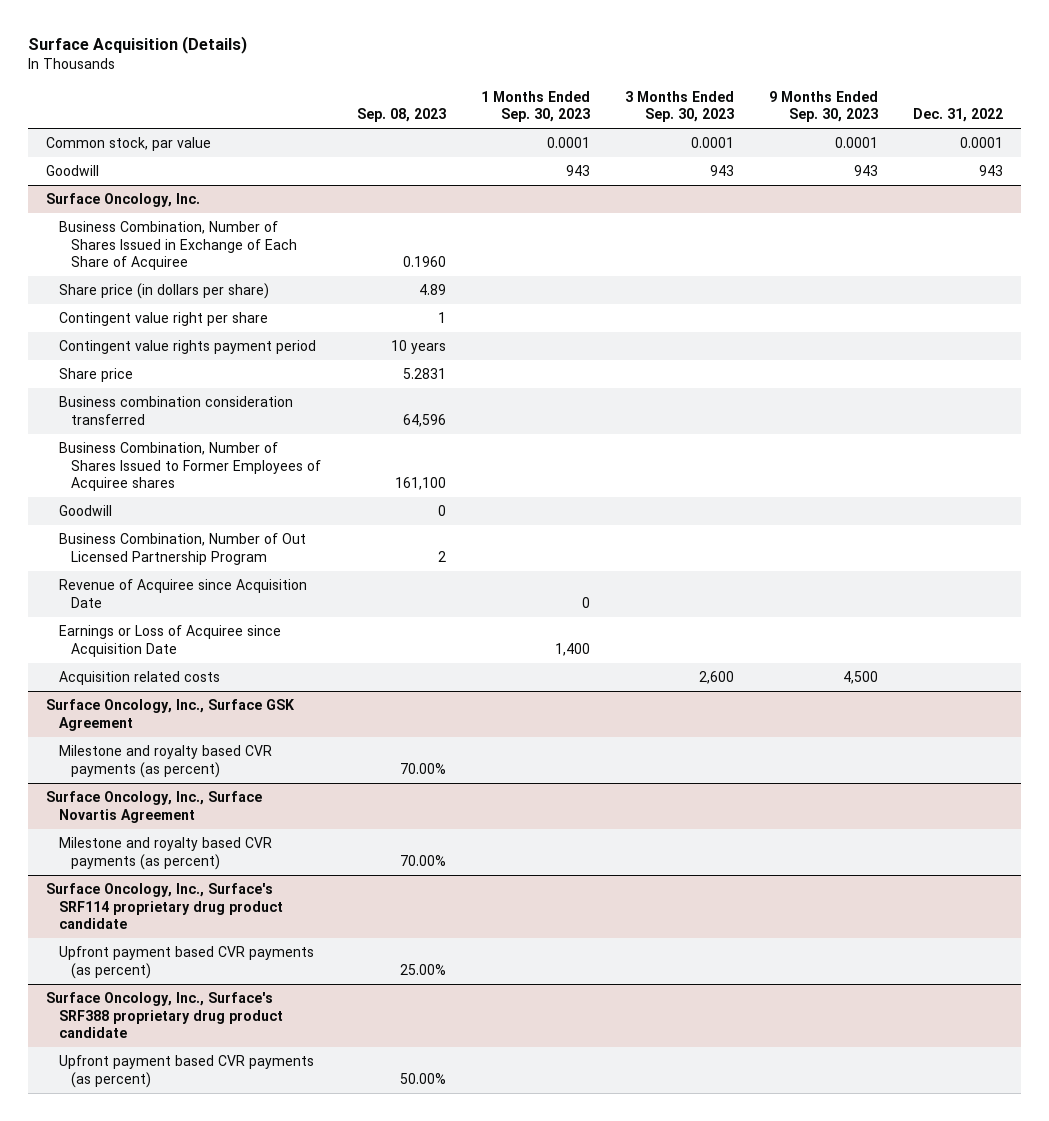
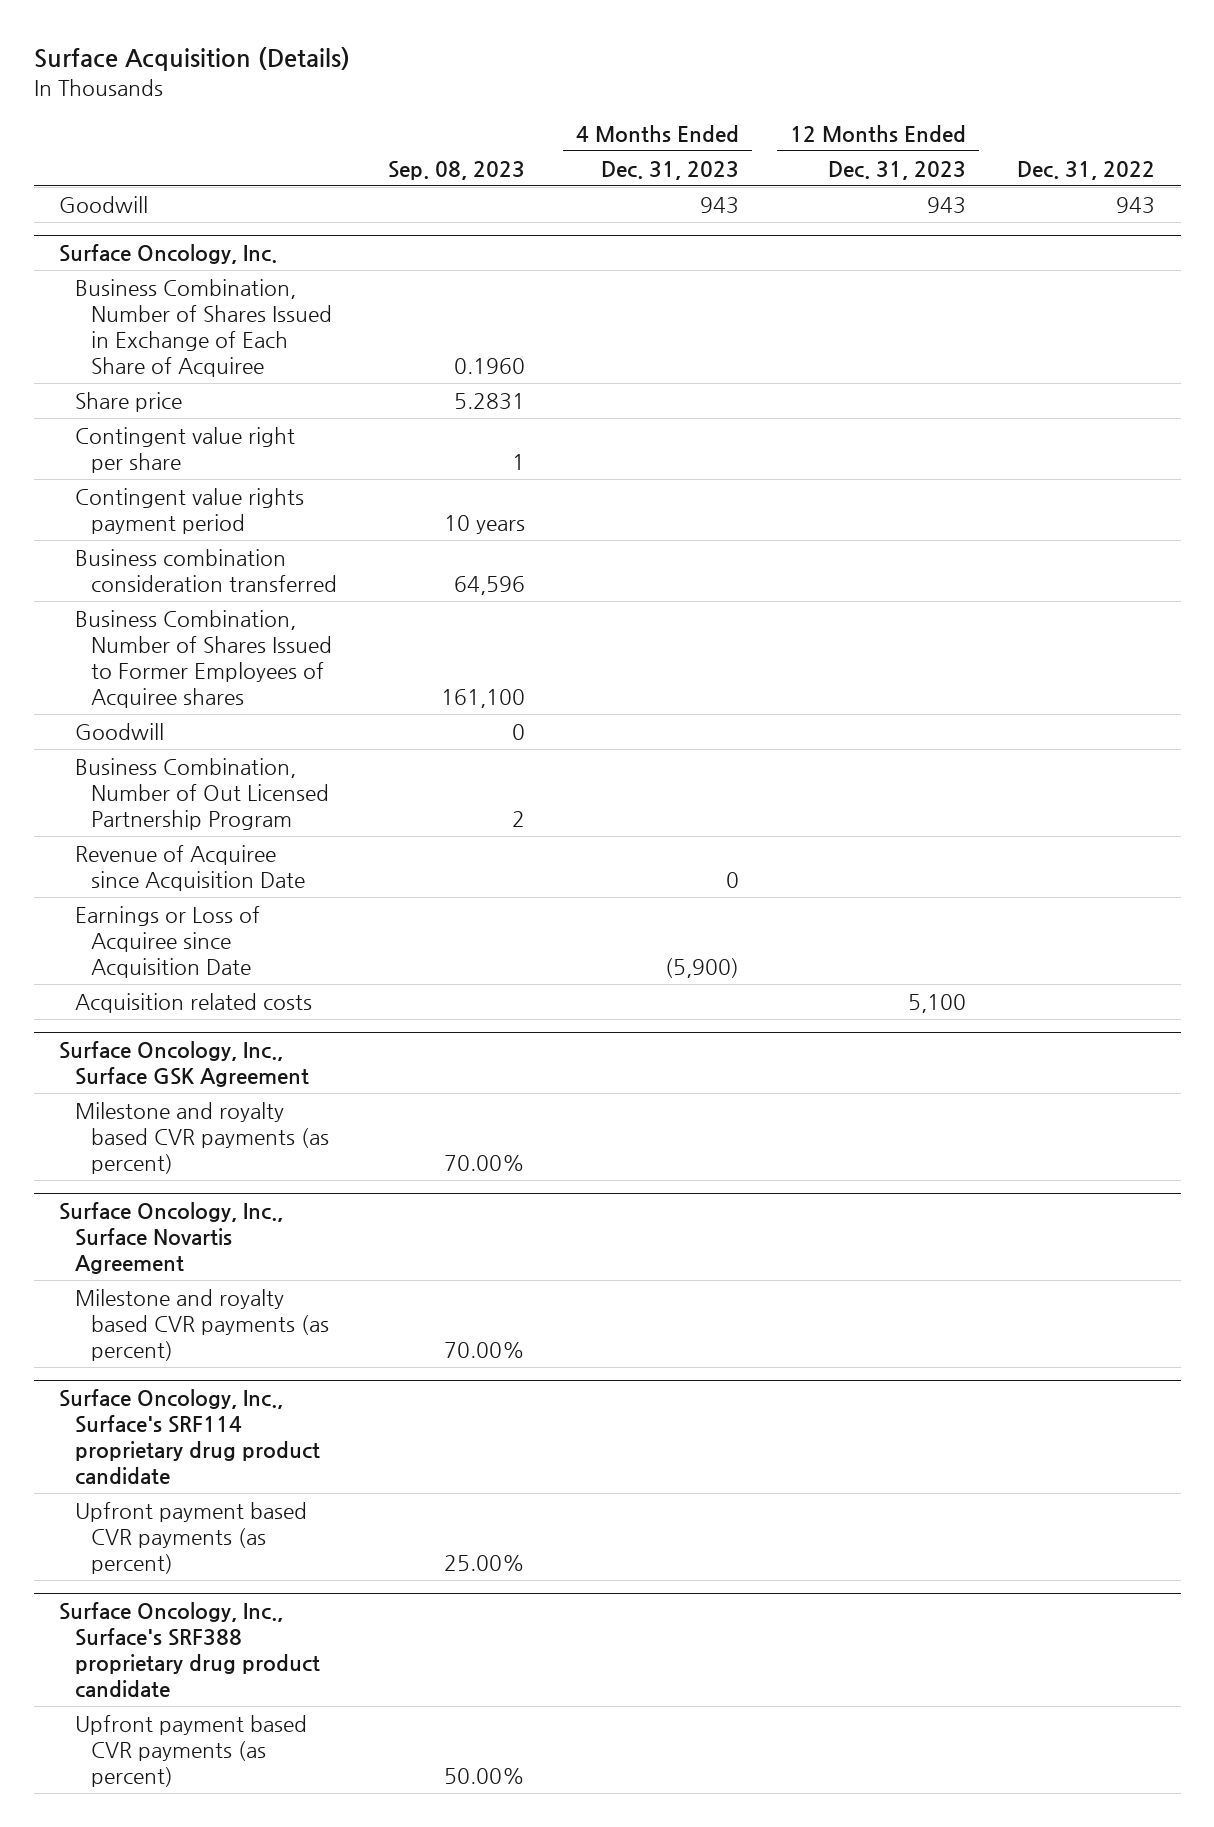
- | Sep. 08, 2023 | 1 Months Ended Sep. 30, 2023 | 3 Months Ended Sep. 30, 2023 | 9 Months Ended Sep. 30, 2023 | Dec. 31, 2022
+ | Sep. 08, 2023 | 4 Months Ended Dec. 31, 2023 | 12 Months Ended Dec. 31, 2023 | Dec. 31, 2022
- Common stock, par value | | 0.0001 | 0.0001 | 0.0001 | 0.0001
@ Surface Oncology, Inc.
- Share price (in dollars per share) | 4.89 | | | |
moved up: Share price | 5.2831 | | |

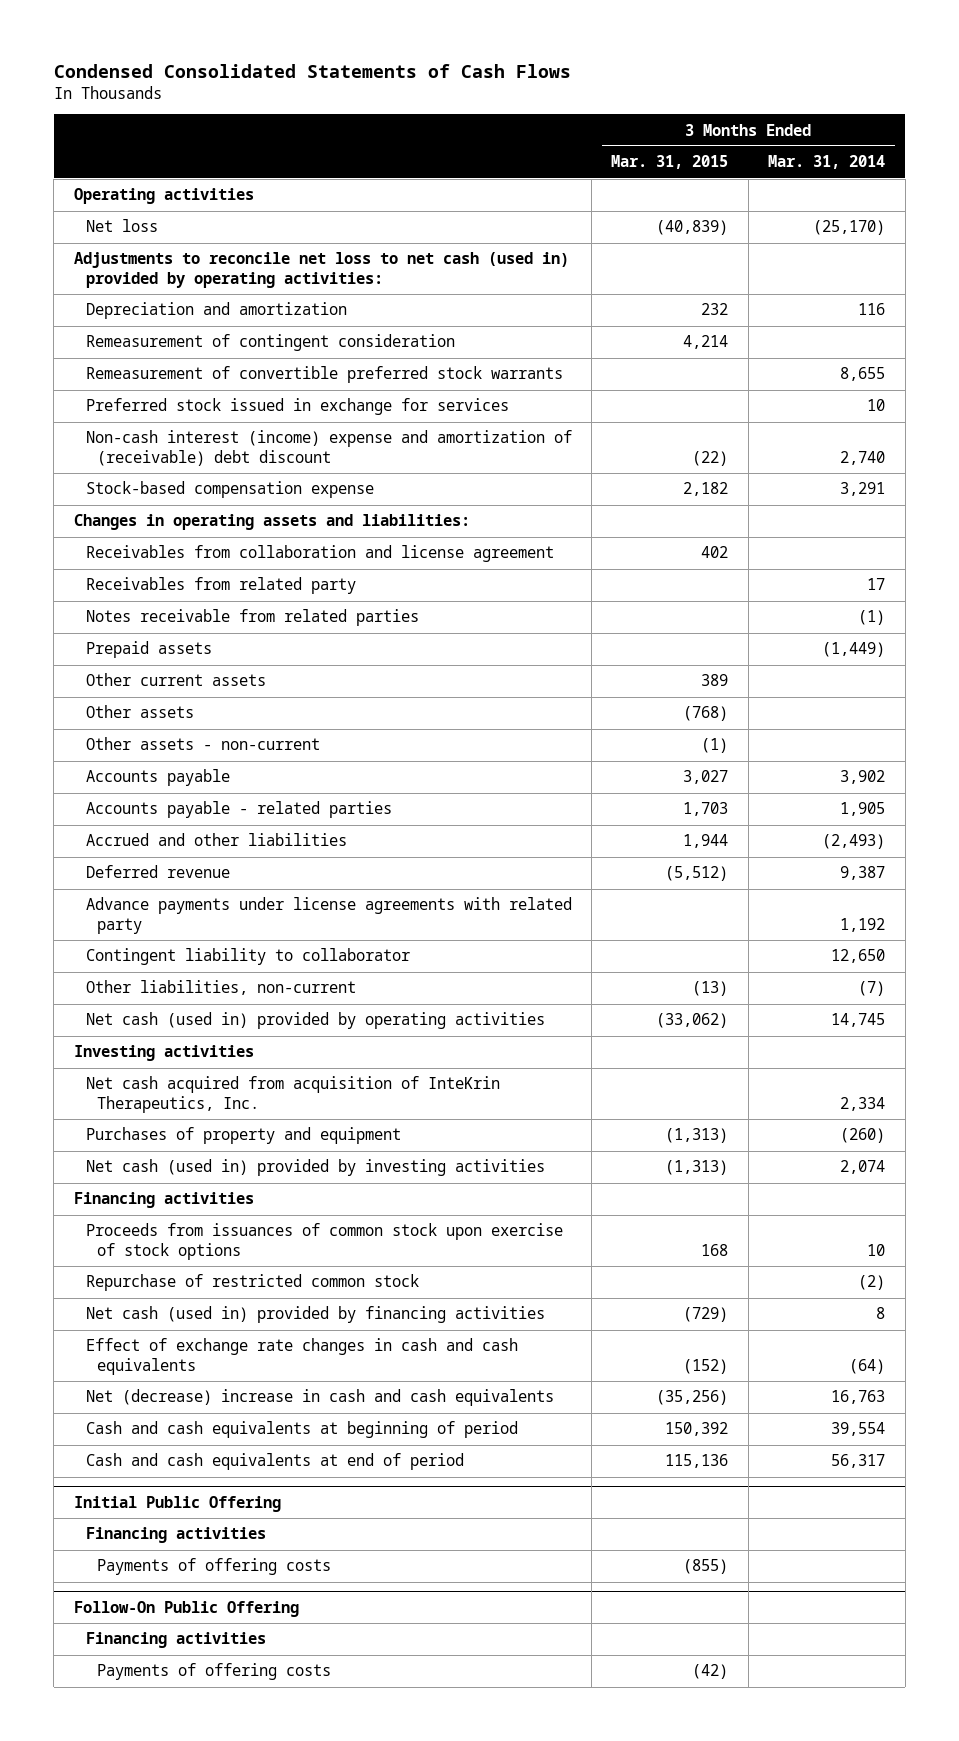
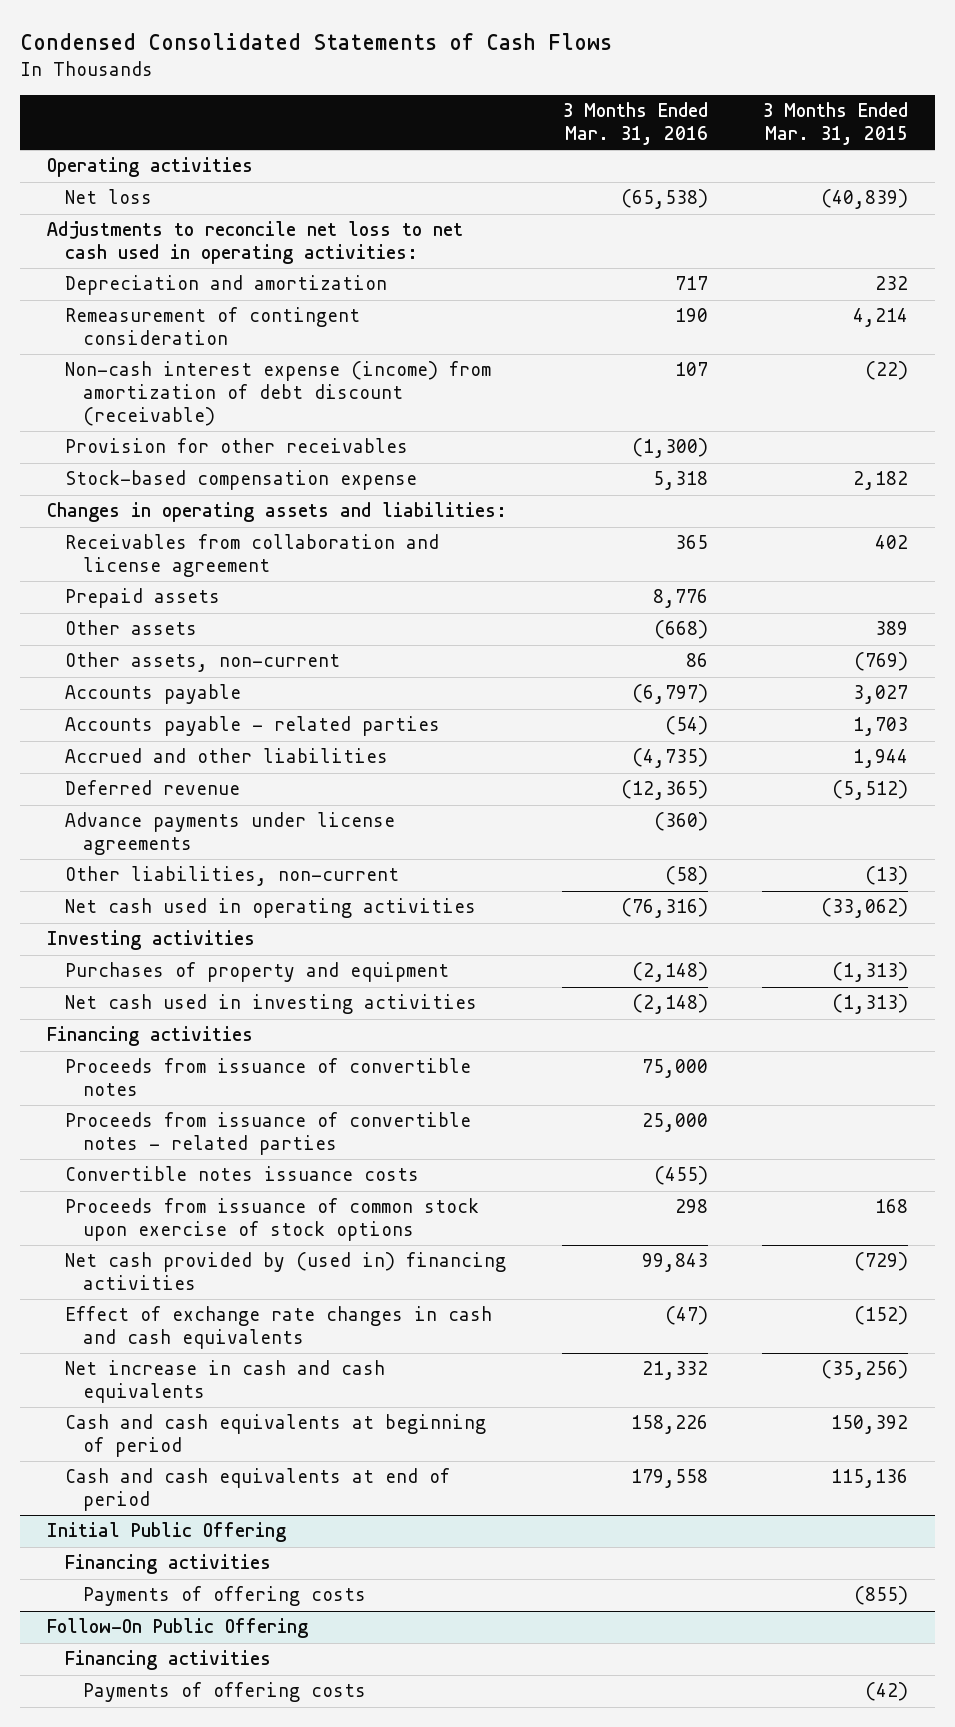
- | 3 Months Ended Mar. 31, 2015 | 3 Months Ended Mar. 31, 2014
+ | 3 Months Ended Mar. 31, 2016 | 3 Months Ended Mar. 31, 2015
- Adjustments to reconcile net loss to net cash (used in) provided by operating activities:
+ Adjustments to reconcile net loss to net cash used in operating activities:
- Remeasurement of convertible preferred stock warrants | | 8,655
- Preferred stock issued in exchange for services | | 10
- Non-cash interest (income) expense and amortization of (receivable) debt discount | (22) | 2,740
+ Non-cash interest expense (income) from amortization of debt discount (receivable) | 107 | (22)
+ Provision for other receivables | (1,300) |
- Receivables from related party | | 17
- Notes receivable from related parties | | (1)
- Other current assets | 389 |
- Other assets | (768) |
- Other assets - non-current | (1) |
+ Other assets | (668) | 389
+ Other assets, non-current | 86 | (769)
- Advance payments under license agreements with related party | | 1,192
- Contingent liability to collaborator | | 12,650
+ Advance payments under license agreements | (360) |
- Net cash (used in) provided by operating activities | (33,062) | 14,745
+ Net cash used in operating activities | (76,316) | (33,062)
- Net cash acquired from acquisition of InteKrin Therapeutics, Inc. | | 2,334
- Net cash (used in) provided by investing activities | (1,313) | 2,074
+ Net cash used in investing activities | (2,148) | (1,313)
- Proceeds from issuances of common stock upon exercise of stock options | 168 | 10
- Repurchase of restricted common stock | | (2)
- Net cash (used in) provided by financing activities | (729) | 8
+ Proceeds from issuance of convertible notes | 75,000 |
+ Proceeds from issuance of convertible notes - related parties | 25,000 |
+ Convertible notes issuance costs | (455) |
+ Proceeds from issuance of common stock upon exercise of stock options | 298 | 168
+ Net cash provided by (used in) financing activities | 99,843 | (729)
- Net (decrease) increase in cash and cash equivalents | (35,256) | 16,763
+ Net increase in cash and cash equivalents | 21,332 | (35,256)

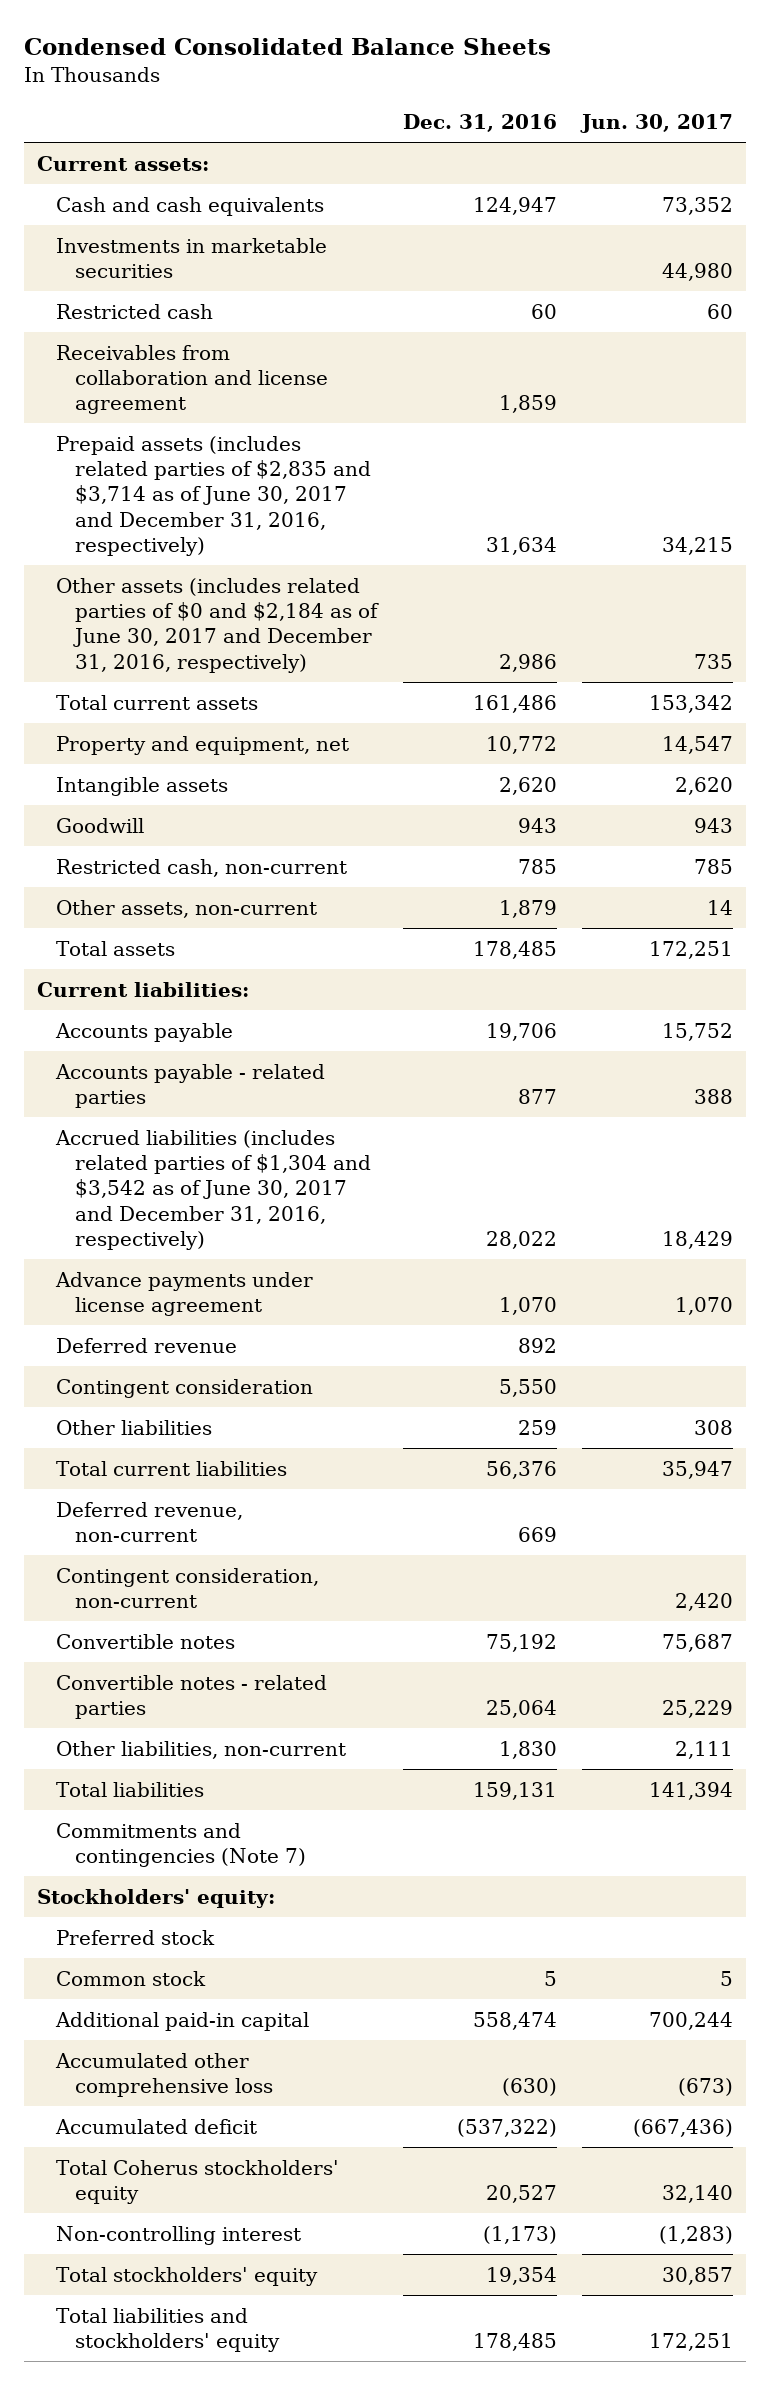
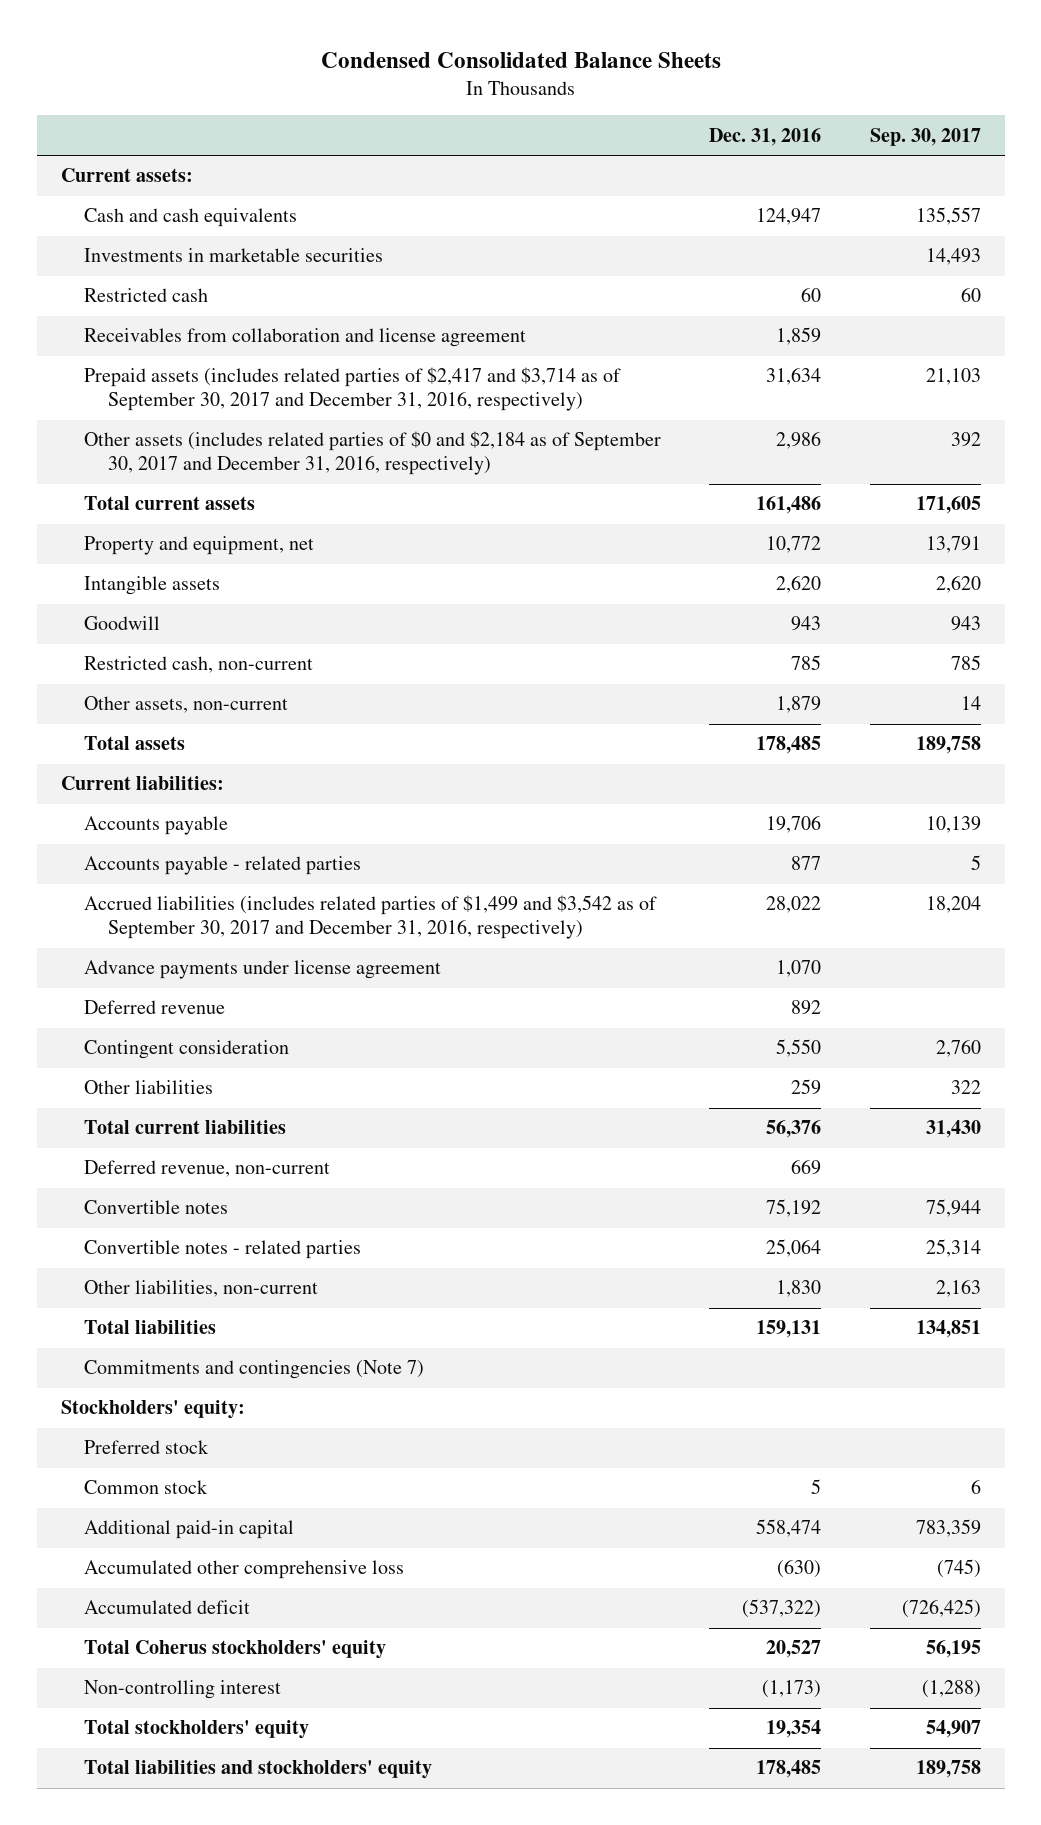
- | Dec. 31, 2016 | Jun. 30, 2017
+ | Dec. 31, 2016 | Sep. 30, 2017
- Prepaid assets (includes related parties of $2,835 and $3,714 as of June 30, 2017 and December 31, 2016, respectively) | 31,634 | 34,215
- Other assets (includes related parties of $0 and $2,184 as of June 30, 2017 and December 31, 2016, respectively) | 2,986 | 735
+ Prepaid assets (includes related parties of $2,417 and $3,714 as of September 30, 2017 and December 31, 2016, respectively) | 31,634 | 21,103
+ Other assets (includes related parties of $0 and $2,184 as of September 30, 2017 and December 31, 2016, respectively) | 2,986 | 392
- Accrued liabilities (includes related parties of $1,304 and $3,542 as of June 30, 2017 and December 31, 2016, respectively) | 28,022 | 18,429
+ Accrued liabilities (includes related parties of $1,499 and $3,542 as of September 30, 2017 and December 31, 2016, respectively) | 28,022 | 18,204
- Contingent consideration, non-current | | 2,420

